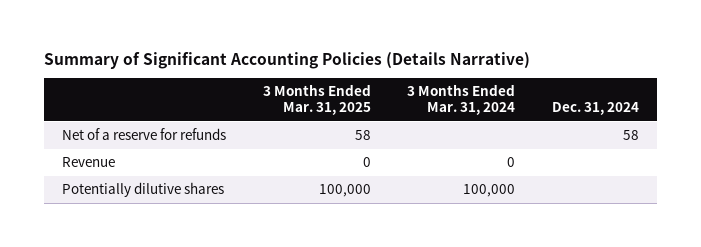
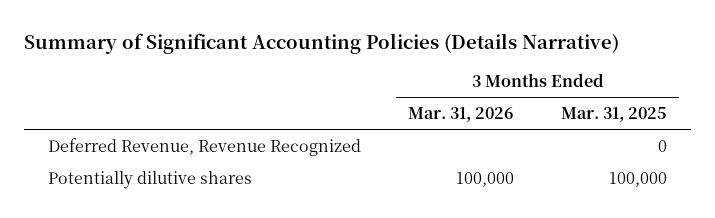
- | 3 Months Ended Mar. 31, 2025 | 3 Months Ended Mar. 31, 2024 | Dec. 31, 2024
+ | 3 Months Ended Mar. 31, 2026 | 3 Months Ended Mar. 31, 2025
- Net of a reserve for refunds | 58 | | 58
- Revenue | 0 | 0 |
+ Deferred Revenue, Revenue Recognized | | 0

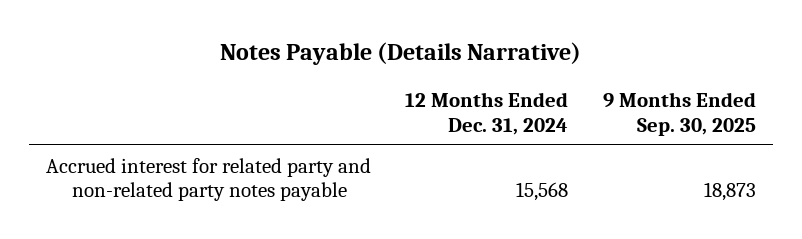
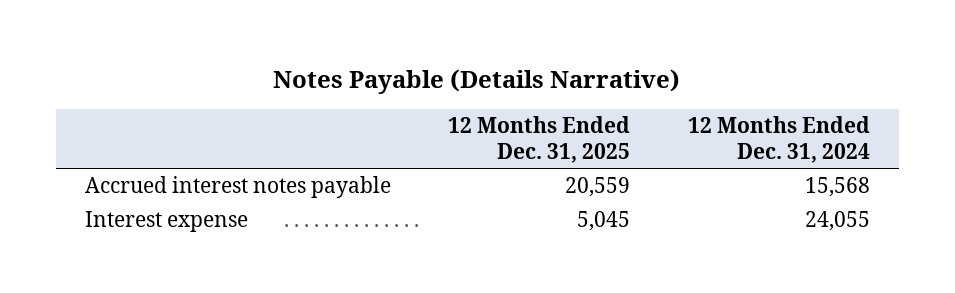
- | 12 Months Ended Dec. 31, 2024 | 9 Months Ended Sep. 30, 2025
+ | 12 Months Ended Dec. 31, 2025 | 12 Months Ended Dec. 31, 2024
- Accrued interest for related party and non-related party notes payable | 15,568 | 18,873
+ Accrued interest notes payable | 20,559 | 15,568
+ Interest expense | 5,045 | 24,055

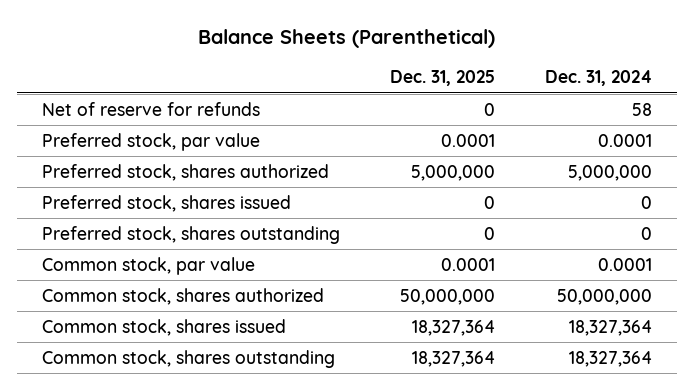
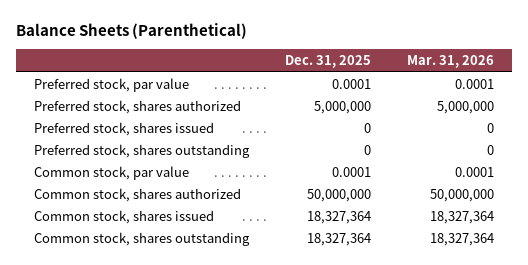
- | Dec. 31, 2025 | Dec. 31, 2024
+ | Dec. 31, 2025 | Mar. 31, 2026
- Net of reserve for refunds | 0 | 58

